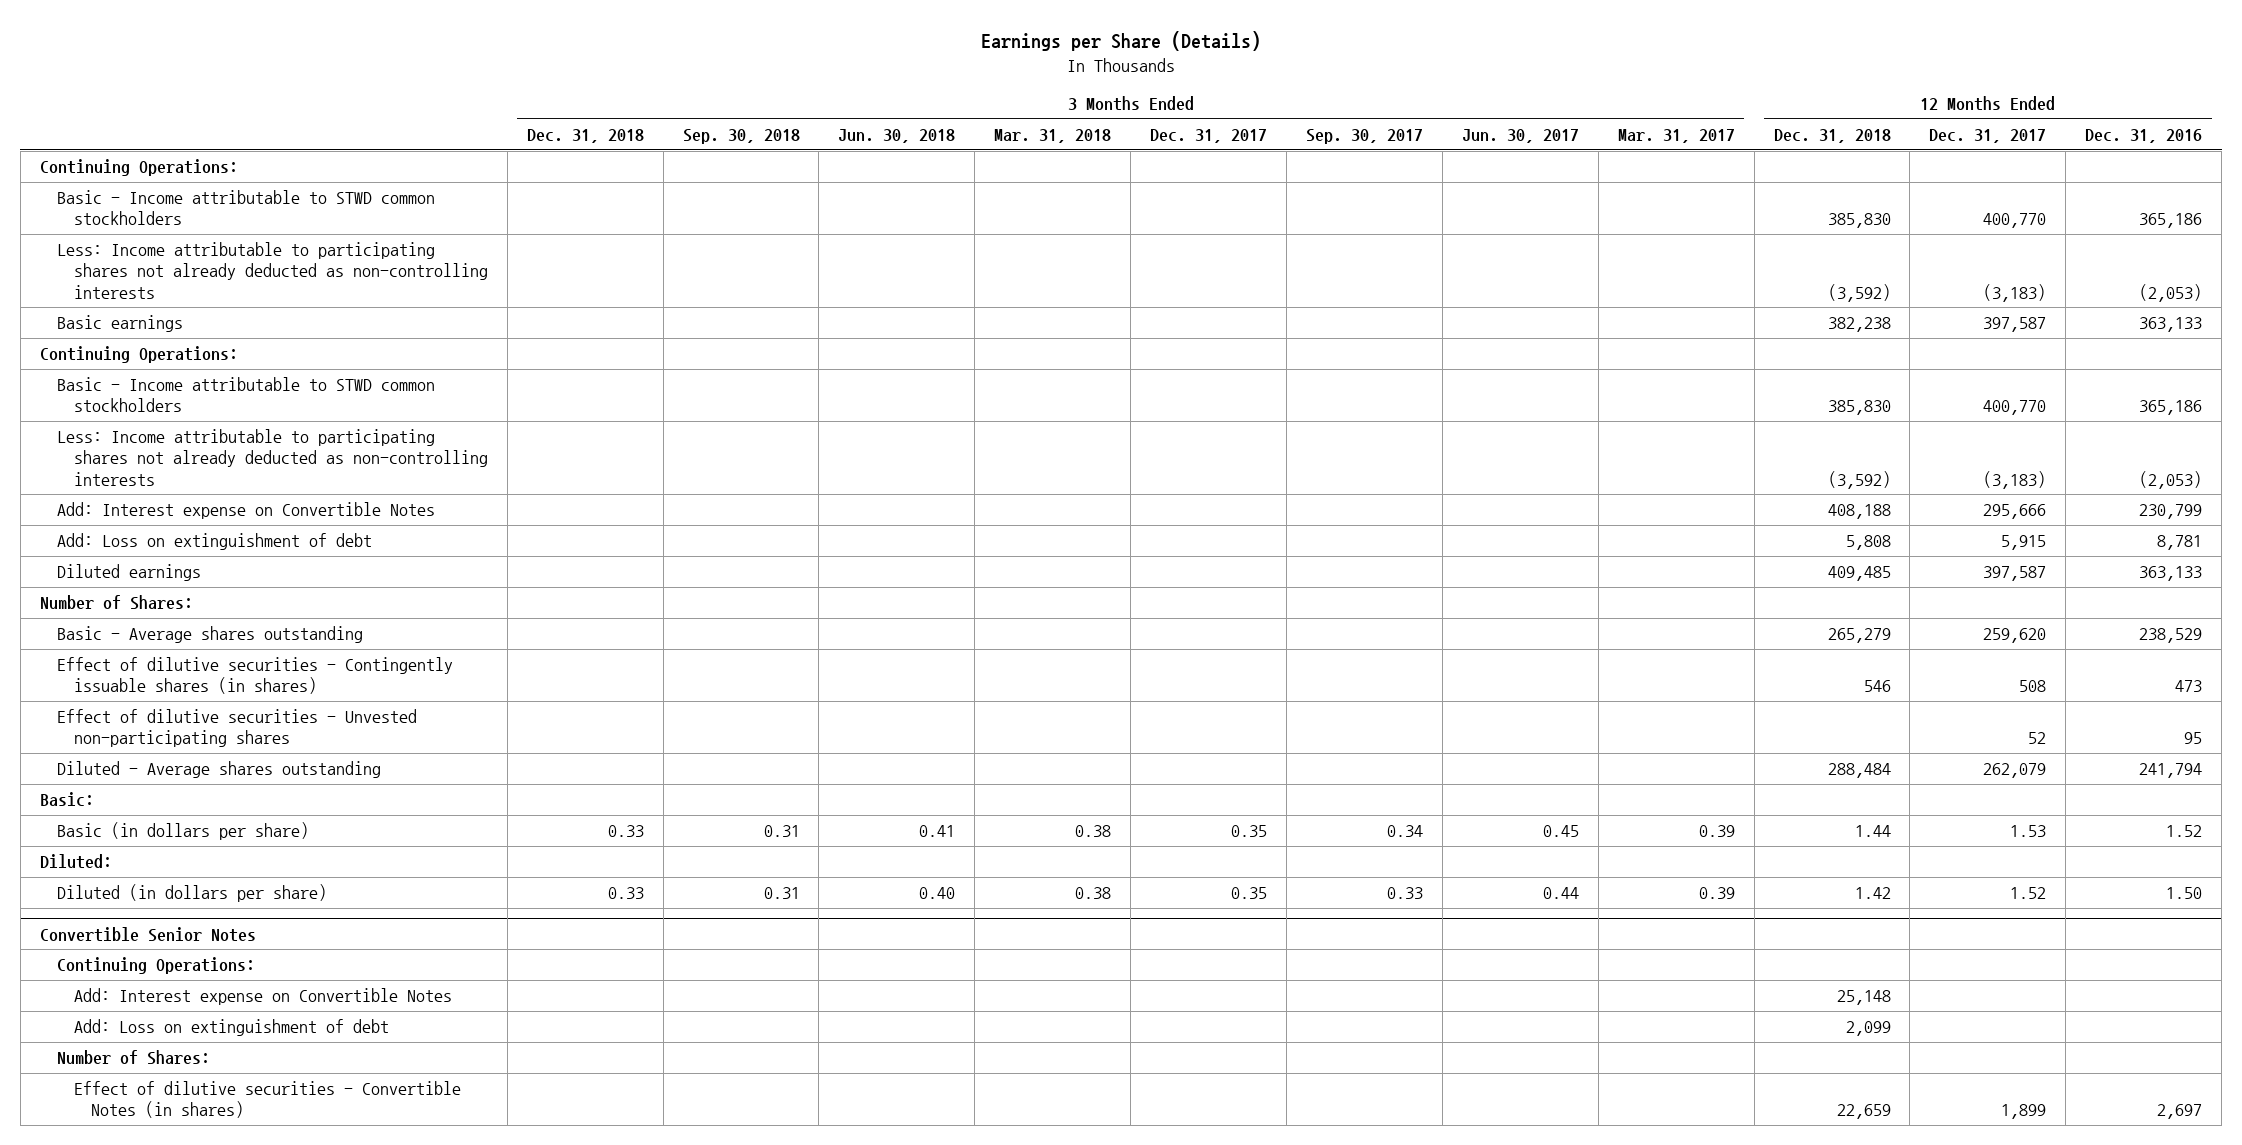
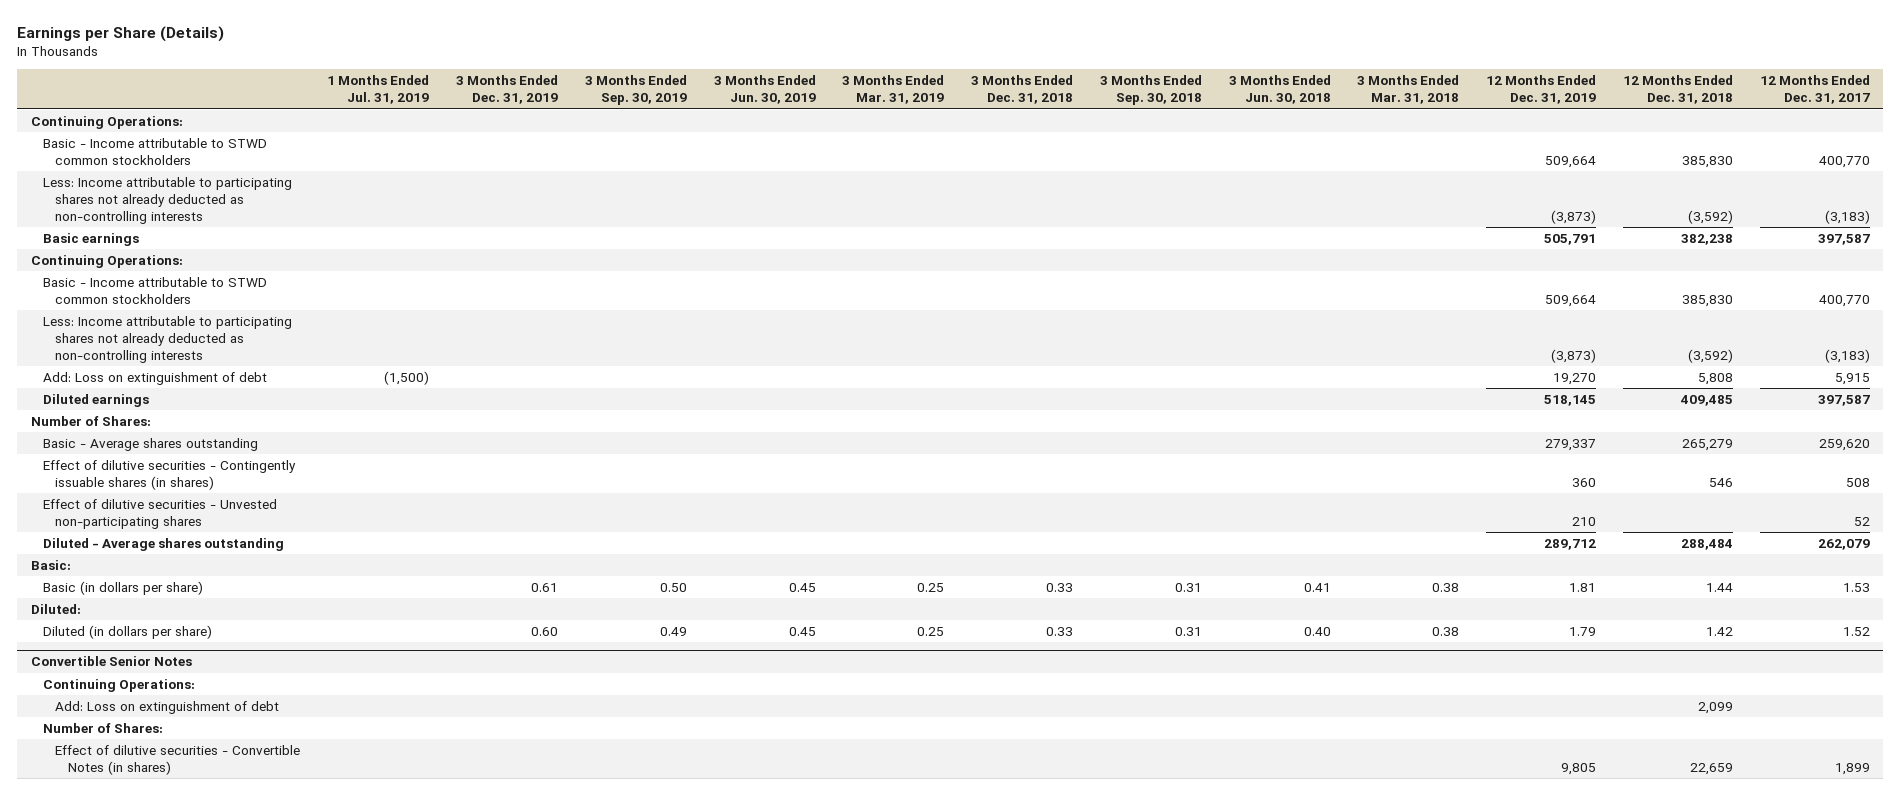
- | 3 Months Ended Dec. 31, 2018 | 3 Months Ended Sep. 30, 2018 | 3 Months Ended Jun. 30, 2018 | 3 Months Ended Mar. 31, 2018 | 3 Months Ended Dec. 31, 2017 | 3 Months Ended Sep. 30, 2017 | 3 Months Ended Jun. 30, 2017 | 3 Months Ended Mar. 31, 2017 | 12 Months Ended Dec. 31, 2018 | 12 Months Ended Dec. 31, 2017 | 12 Months Ended Dec. 31, 2016
+ | 1 Months Ended Jul. 31, 2019 | 3 Months Ended Dec. 31, 2019 | 3 Months Ended Sep. 30, 2019 | 3 Months Ended Jun. 30, 2019 | 3 Months Ended Mar. 31, 2019 | 3 Months Ended Dec. 31, 2018 | 3 Months Ended Sep. 30, 2018 | 3 Months Ended Jun. 30, 2018 | 3 Months Ended Mar. 31, 2018 | 12 Months Ended Dec. 31, 2019 | 12 Months Ended Dec. 31, 2018 | 12 Months Ended Dec. 31, 2017
- Add: Interest expense on Convertible Notes | | | | | | | | | 408,188 | 295,666 | 230,799
@ Convertible Senior Notes
- Add: Interest expense on Convertible Notes | | | | | | | | | 25,148 | |

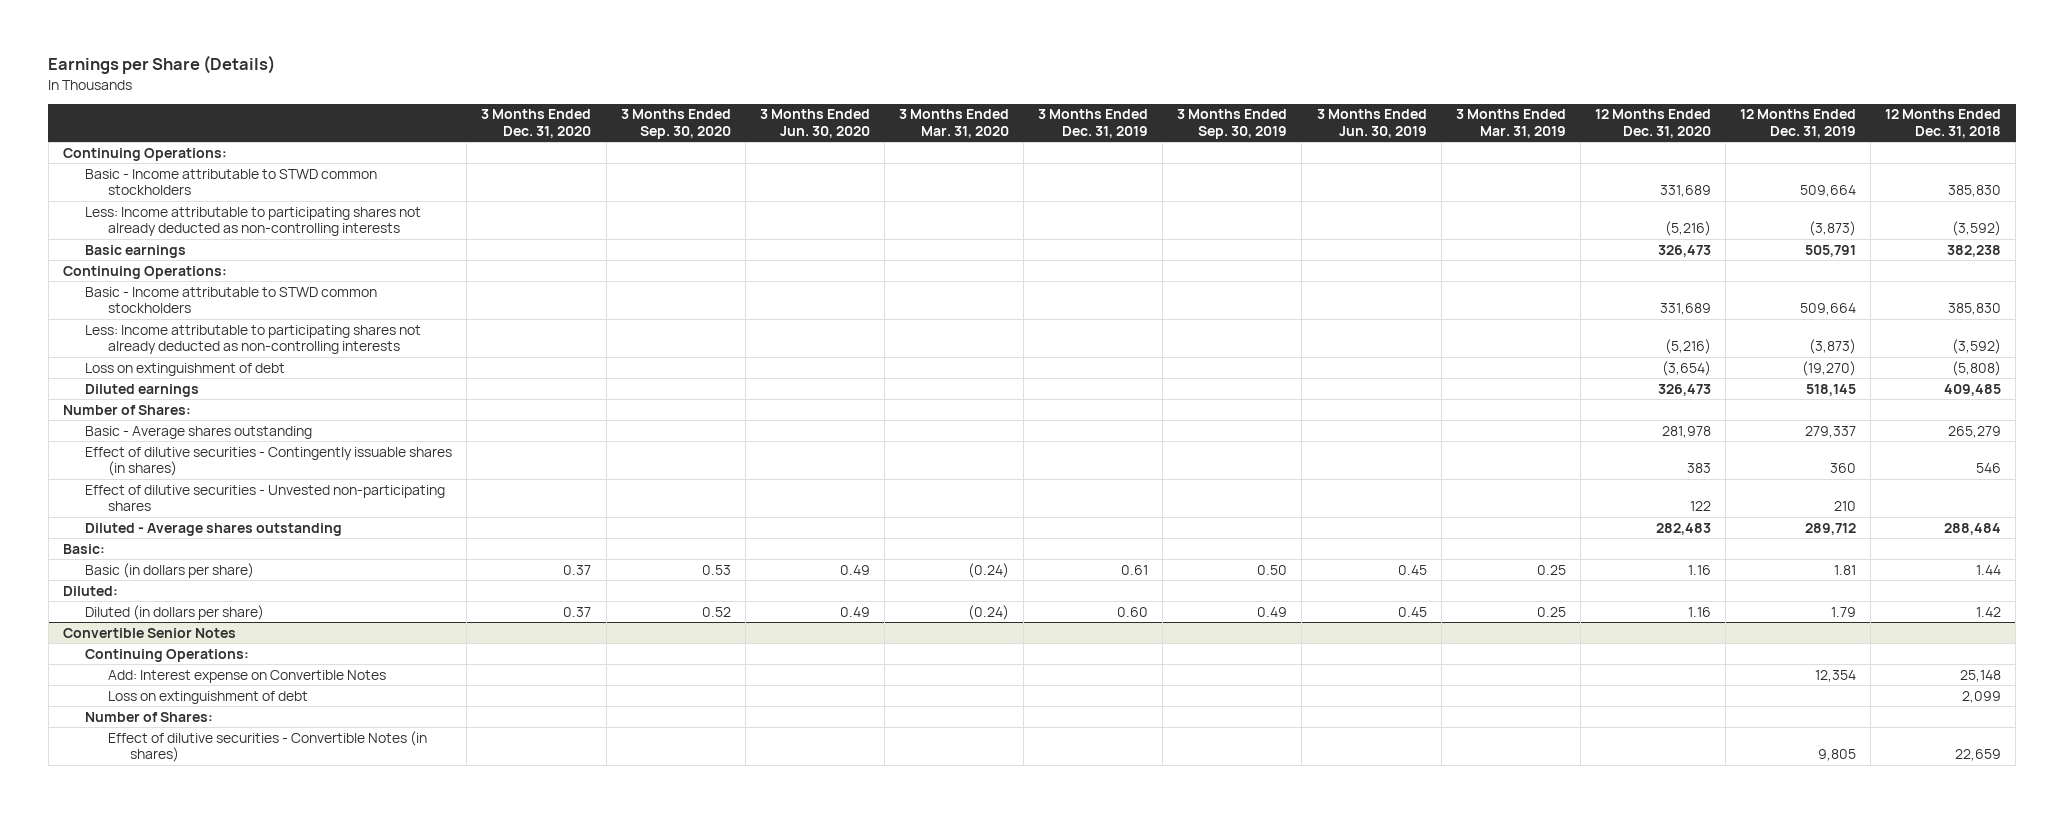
- | 1 Months Ended Jul. 31, 2019 | 3 Months Ended Dec. 31, 2019 | 3 Months Ended Sep. 30, 2019 | 3 Months Ended Jun. 30, 2019 | 3 Months Ended Mar. 31, 2019 | 3 Months Ended Dec. 31, 2018 | 3 Months Ended Sep. 30, 2018 | 3 Months Ended Jun. 30, 2018 | 3 Months Ended Mar. 31, 2018 | 12 Months Ended Dec. 31, 2019 | 12 Months Ended Dec. 31, 2018 | 12 Months Ended Dec. 31, 2017
+ | 3 Months Ended Dec. 31, 2020 | 3 Months Ended Sep. 30, 2020 | 3 Months Ended Jun. 30, 2020 | 3 Months Ended Mar. 31, 2020 | 3 Months Ended Dec. 31, 2019 | 3 Months Ended Sep. 30, 2019 | 3 Months Ended Jun. 30, 2019 | 3 Months Ended Mar. 31, 2019 | 12 Months Ended Dec. 31, 2020 | 12 Months Ended Dec. 31, 2019 | 12 Months Ended Dec. 31, 2018
- Add: Loss on extinguishment of debt | (1,500) | | | | | | | | | 19,270 | 5,808 | 5,915
+ Loss on extinguishment of debt | | | | | | | | | (3,654) | (19,270) | (5,808)
@ Convertible Senior Notes
- Add: Loss on extinguishment of debt | | | | | | | | | | | 2,099 |
+ Add: Interest expense on Convertible Notes | | | | | | | | | | 12,354 | 25,148
+ Loss on extinguishment of debt | | | | | | | | | | | 2,099

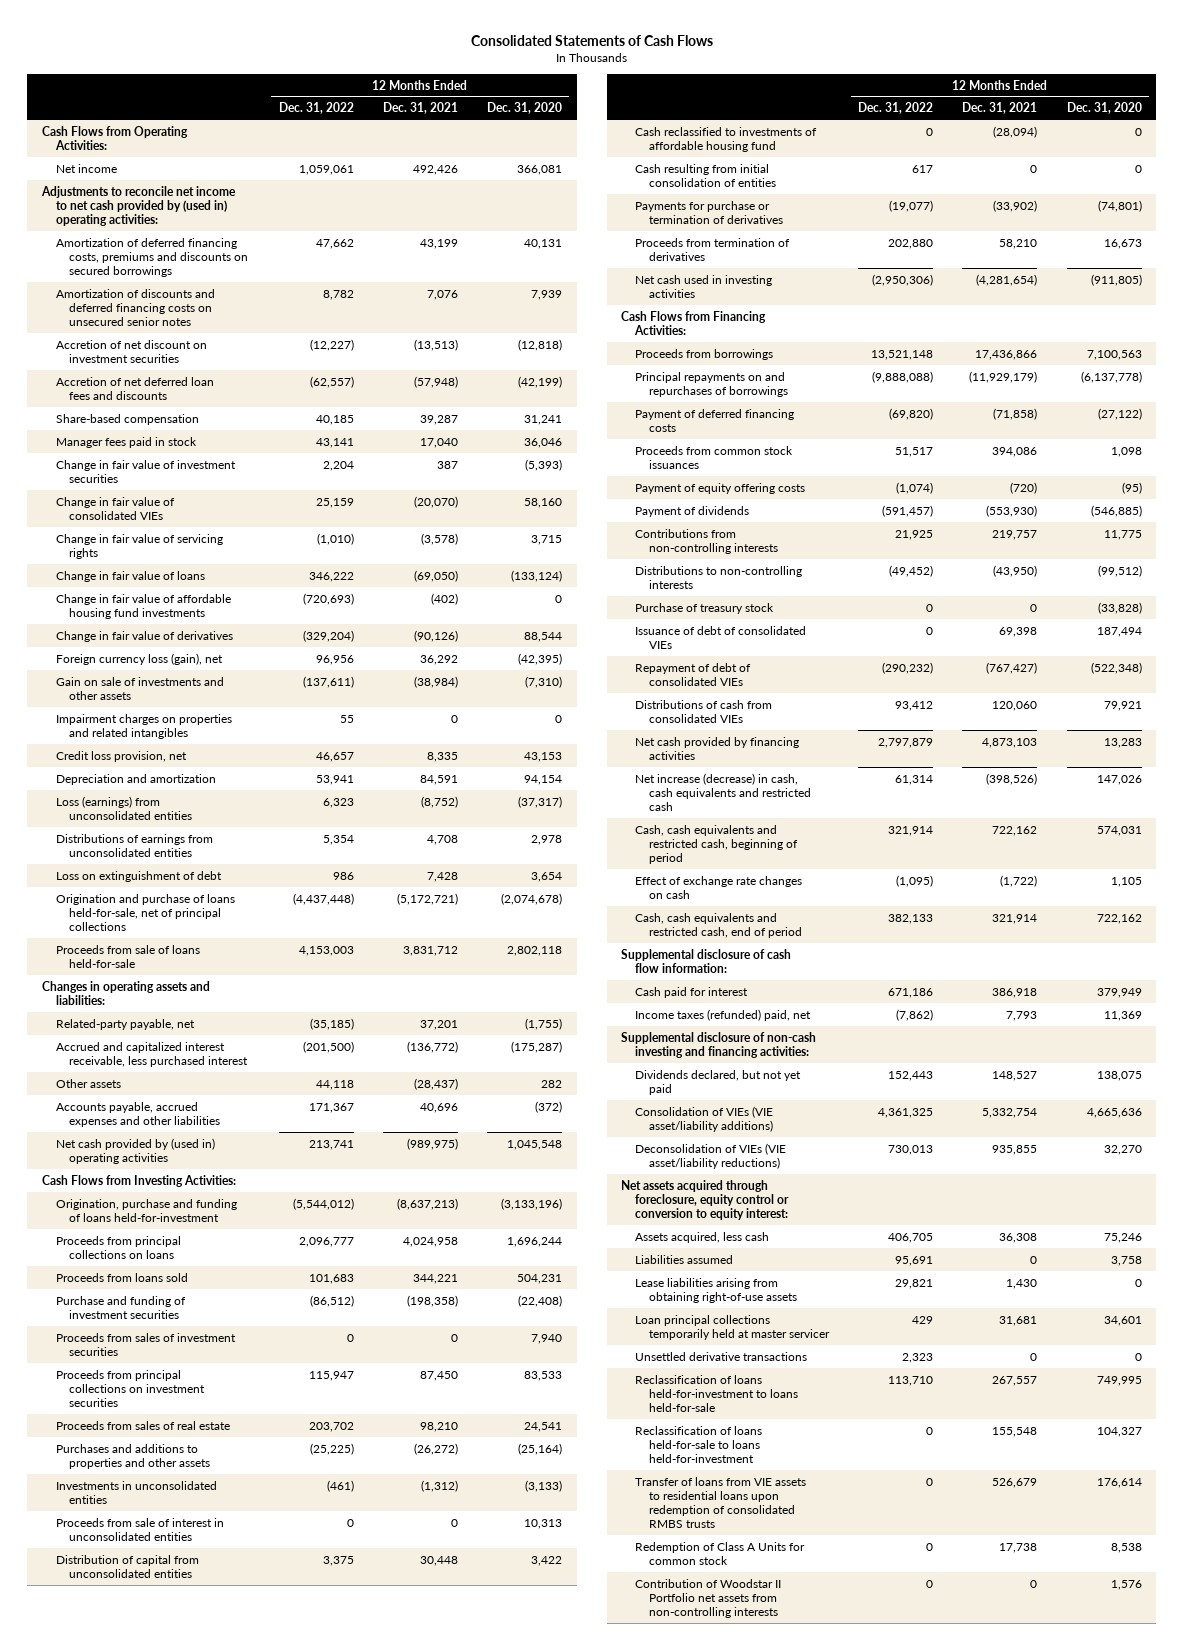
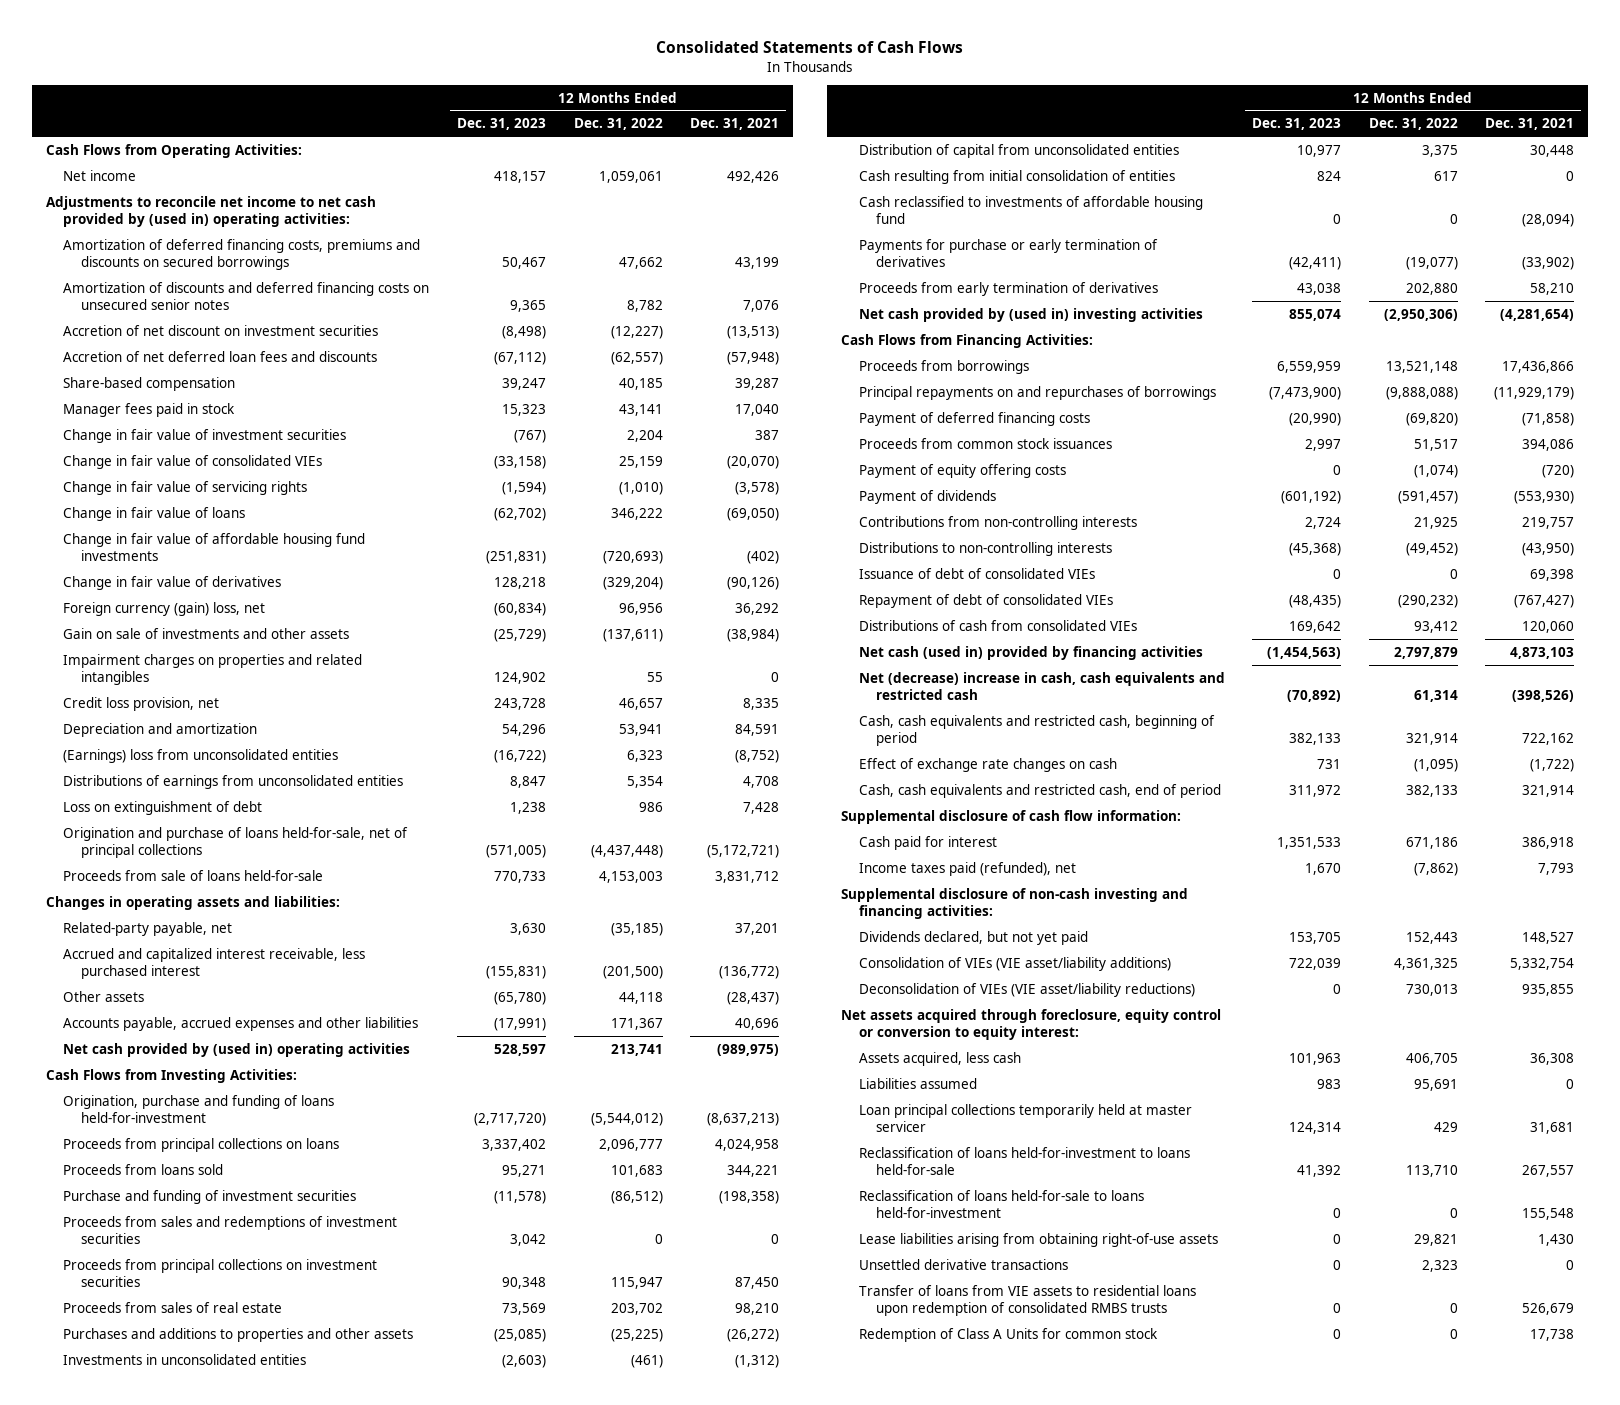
- | 12 Months Ended Dec. 31, 2022 | 12 Months Ended Dec. 31, 2021 | 12 Months Ended Dec. 31, 2020
+ | 12 Months Ended Dec. 31, 2023 | 12 Months Ended Dec. 31, 2022 | 12 Months Ended Dec. 31, 2021
- Foreign currency loss (gain), net | 96,956 | 36,292 | (42,395)
+ Foreign currency (gain) loss, net | (60,834) | 96,956 | 36,292
- Loss (earnings) from unconsolidated entities | 6,323 | (8,752) | (37,317)
+ (Earnings) loss from unconsolidated entities | (16,722) | 6,323 | (8,752)
- Proceeds from sales of investment securities | 0 | 0 | 7,940
+ Proceeds from sales and redemptions of investment securities | 3,042 | 0 | 0
- Proceeds from sale of interest in unconsolidated entities | 0 | 0 | 10,313
- Payments for purchase or termination of derivatives | (19,077) | (33,902) | (74,801)
- Proceeds from termination of derivatives | 202,880 | 58,210 | 16,673
- Net cash used in investing activities | (2,950,306) | (4,281,654) | (911,805)
moved down: Cash reclassified to investments of affordable housing fund | 0 | 0 | (28,094)
+ Payments for purchase or early termination of derivatives | (42,411) | (19,077) | (33,902)
+ Proceeds from early termination of derivatives | 43,038 | 202,880 | 58,210
+ Net cash provided by (used in) investing activities | 855,074 | (2,950,306) | (4,281,654)
- Purchase of treasury stock | 0 | 0 | (33,828)
- Net cash provided by financing activities | 2,797,879 | 4,873,103 | 13,283
- Net increase (decrease) in cash, cash equivalents and restricted cash | 61,314 | (398,526) | 147,026
+ Net cash (used in) provided by financing activities | (1,454,563) | 2,797,879 | 4,873,103
+ Net (decrease) increase in cash, cash equivalents and restricted cash | (70,892) | 61,314 | (398,526)
- Income taxes (refunded) paid, net | (7,862) | 7,793 | 11,369
+ Income taxes paid (refunded), net | 1,670 | (7,862) | 7,793
moved down: Lease liabilities arising from obtaining right-of-use assets | 0 | 29,821 | 1,430
moved down: Unsettled derivative transactions | 0 | 2,323 | 0
- Contribution of Woodstar II Portfolio net assets from non-controlling interests | 0 | 0 | 1,576

